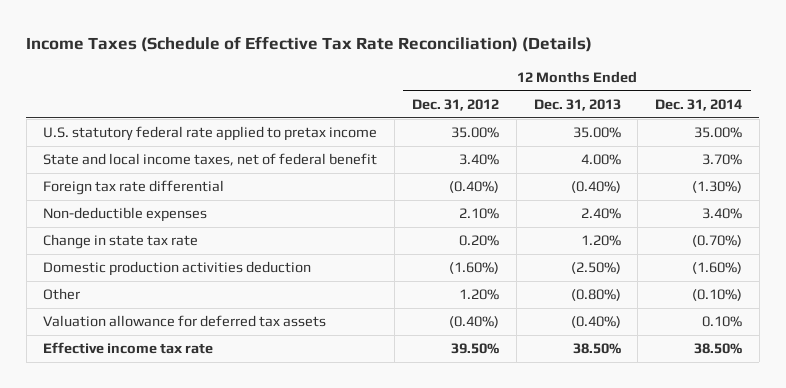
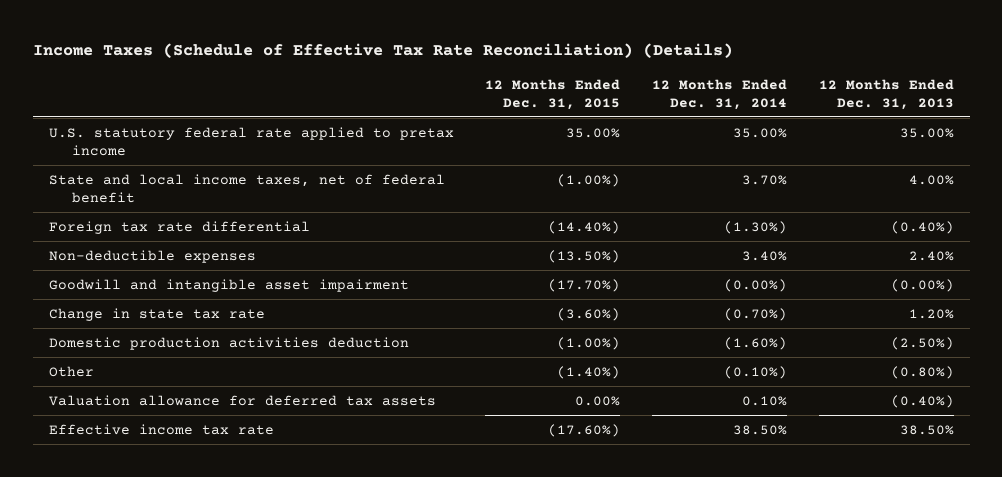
- | 12 Months Ended Dec. 31, 2012 | 12 Months Ended Dec. 31, 2013 | 12 Months Ended Dec. 31, 2014
+ | 12 Months Ended Dec. 31, 2015 | 12 Months Ended Dec. 31, 2014 | 12 Months Ended Dec. 31, 2013
+ Goodwill and intangible asset impairment | (17.70%) | (0.00%) | (0.00%)

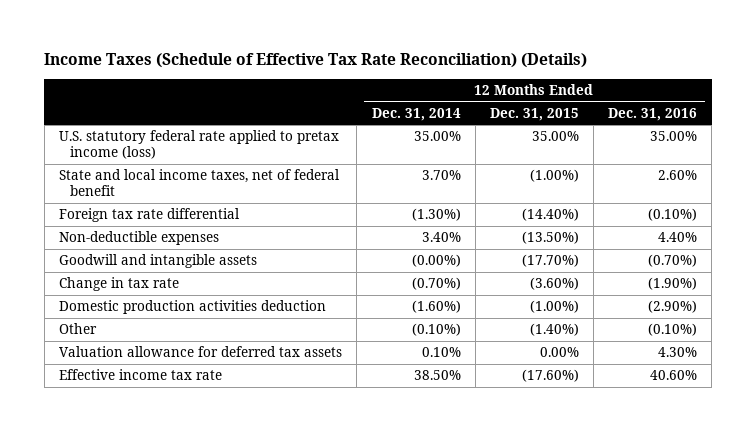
- | 12 Months Ended Dec. 31, 2015 | 12 Months Ended Dec. 31, 2014 | 12 Months Ended Dec. 31, 2013
+ | 12 Months Ended Dec. 31, 2014 | 12 Months Ended Dec. 31, 2015 | 12 Months Ended Dec. 31, 2016
- U.S. statutory federal rate applied to pretax income | 35.00% | 35.00% | 35.00%
+ U.S. statutory federal rate applied to pretax income (loss) | 35.00% | 35.00% | 35.00%
- Goodwill and intangible asset impairment | (17.70%) | (0.00%) | (0.00%)
- Change in state tax rate | (3.60%) | (0.70%) | 1.20%
+ Goodwill and intangible assets | (0.00%) | (17.70%) | (0.70%)
+ Change in tax rate | (0.70%) | (3.60%) | (1.90%)

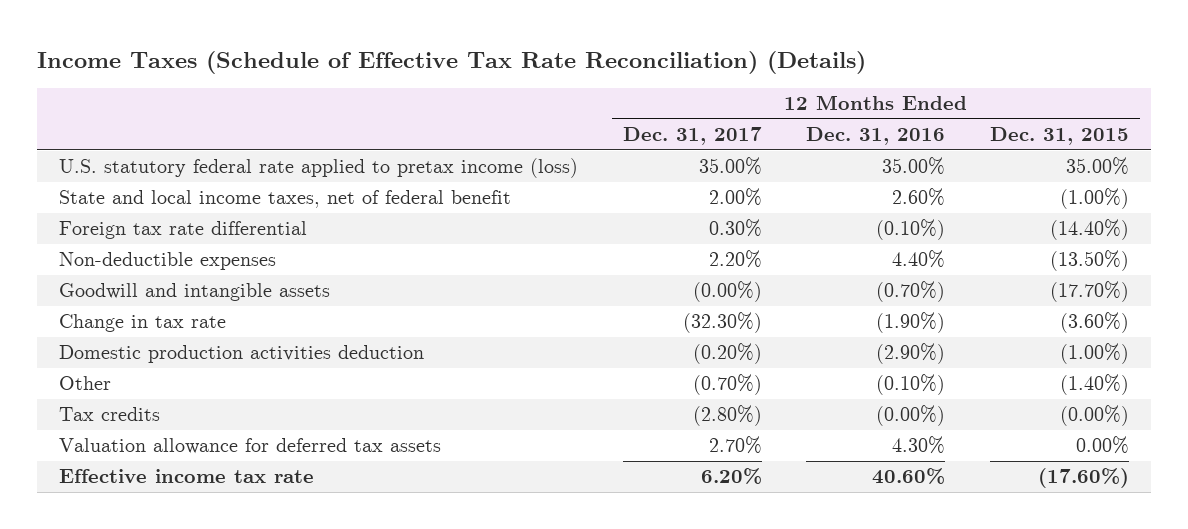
- | 12 Months Ended Dec. 31, 2014 | 12 Months Ended Dec. 31, 2015 | 12 Months Ended Dec. 31, 2016
+ | 12 Months Ended Dec. 31, 2017 | 12 Months Ended Dec. 31, 2016 | 12 Months Ended Dec. 31, 2015
+ Tax credits | (2.80%) | (0.00%) | (0.00%)

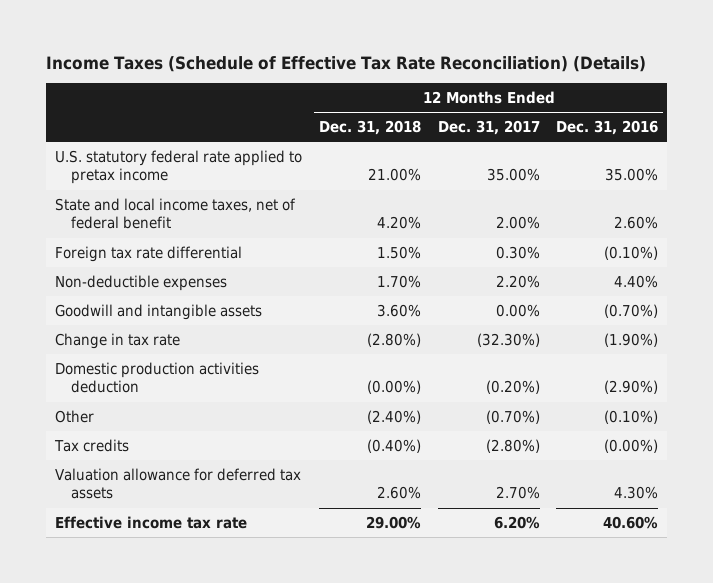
- | 12 Months Ended Dec. 31, 2017 | 12 Months Ended Dec. 31, 2016 | 12 Months Ended Dec. 31, 2015
+ | 12 Months Ended Dec. 31, 2018 | 12 Months Ended Dec. 31, 2017 | 12 Months Ended Dec. 31, 2016
- U.S. statutory federal rate applied to pretax income (loss) | 35.00% | 35.00% | 35.00%
+ U.S. statutory federal rate applied to pretax income | 21.00% | 35.00% | 35.00%
- Goodwill and intangible assets | (0.00%) | (0.70%) | (17.70%)
+ Goodwill and intangible assets | 3.60% | 0.00% | (0.70%)

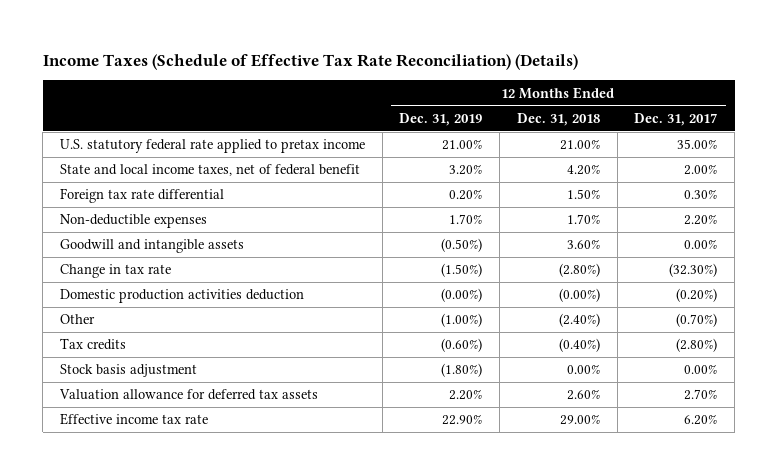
- | 12 Months Ended Dec. 31, 2018 | 12 Months Ended Dec. 31, 2017 | 12 Months Ended Dec. 31, 2016
+ | 12 Months Ended Dec. 31, 2019 | 12 Months Ended Dec. 31, 2018 | 12 Months Ended Dec. 31, 2017
+ Stock basis adjustment | (1.80%) | 0.00% | 0.00%

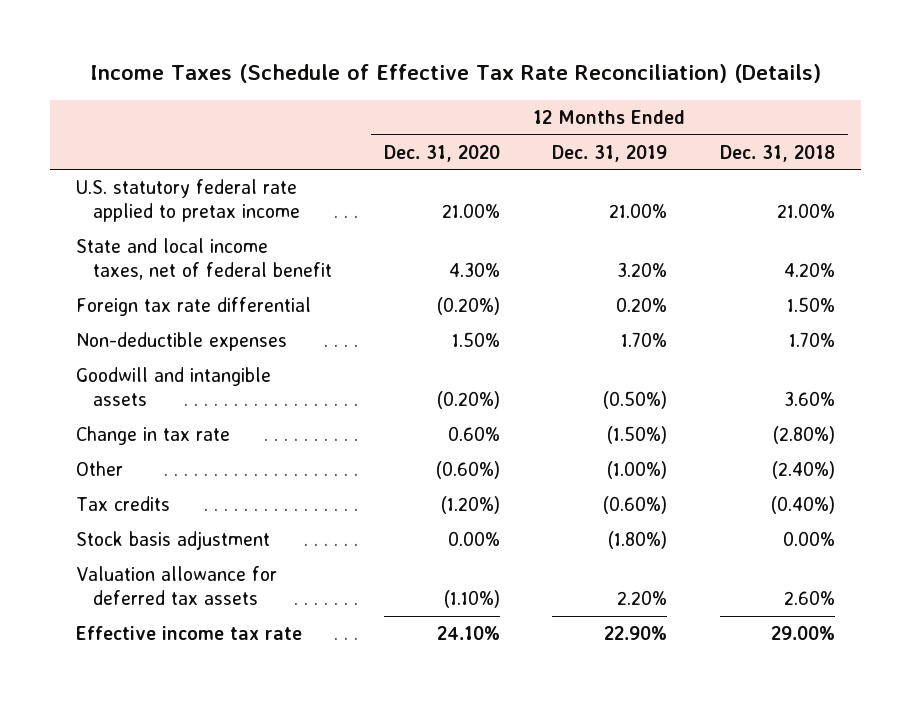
- | 12 Months Ended Dec. 31, 2019 | 12 Months Ended Dec. 31, 2018 | 12 Months Ended Dec. 31, 2017
+ | 12 Months Ended Dec. 31, 2020 | 12 Months Ended Dec. 31, 2019 | 12 Months Ended Dec. 31, 2018
- Domestic production activities deduction | (0.00%) | (0.00%) | (0.20%)

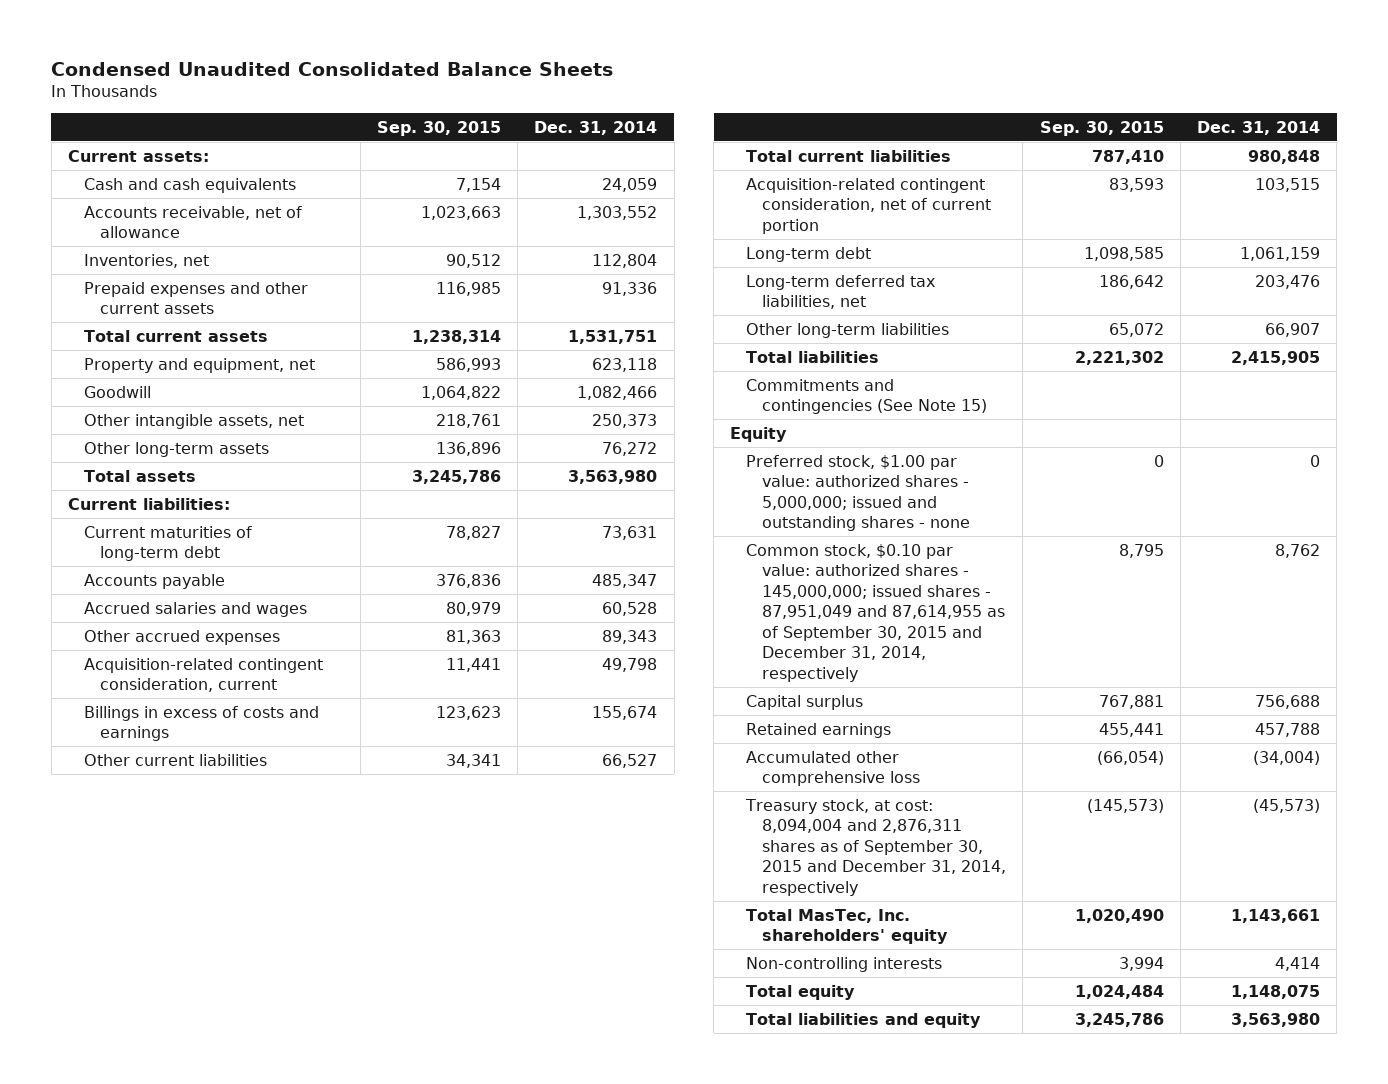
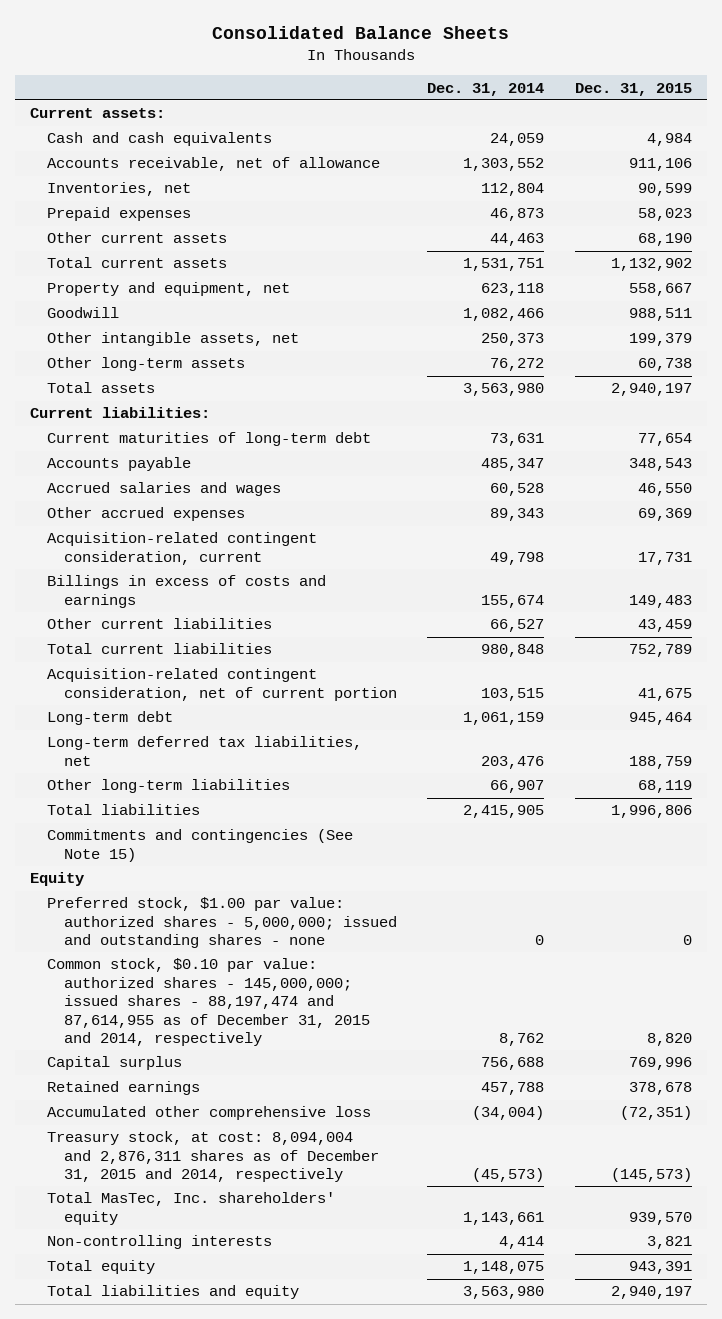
- Condensed Unaudited Consolidated Balance Sheets
+ Consolidated Balance Sheets
- | Sep. 30, 2015 | Dec. 31, 2014
+ | Dec. 31, 2014 | Dec. 31, 2015
- Prepaid expenses and other current assets | 116,985 | 91,336
+ Prepaid expenses | 46,873 | 58,023
+ Other current assets | 44,463 | 68,190
- Common stock, $0.10 par value: authorized shares - 145,000,000; issued shares - 87,951,049 and 87,614,955 as of September 30, 2015 and December 31, 2014, respectively | 8,795 | 8,762
+ Common stock, $0.10 par value: authorized shares - 145,000,000; issued shares - 88,197,474 and 87,614,955 as of December 31, 2015 and 2014, respectively | 8,762 | 8,820
- Treasury stock, at cost: 8,094,004 and 2,876,311 shares as of September 30, 2015 and December 31, 2014, respectively | (145,573) | (45,573)
+ Treasury stock, at cost: 8,094,004 and 2,876,311 shares as of December 31, 2015 and 2014, respectively | (45,573) | (145,573)

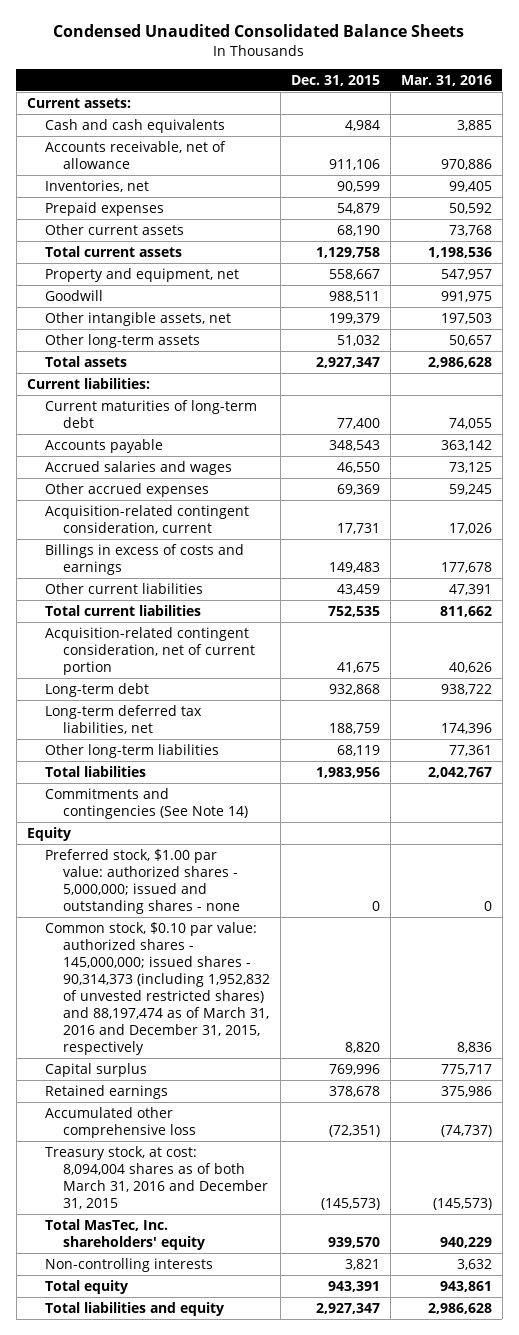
- Consolidated Balance Sheets
+ Condensed Unaudited Consolidated Balance Sheets
- | Dec. 31, 2014 | Dec. 31, 2015
+ | Dec. 31, 2015 | Mar. 31, 2016
- Prepaid expenses | 46,873 | 58,023
+ Prepaid expenses | 54,879 | 50,592
- Total current assets | 1,531,751 | 1,132,902
+ Total current assets | 1,129,758 | 1,198,536
- Other long-term assets | 76,272 | 60,738
- Total assets | 3,563,980 | 2,940,197
+ Other long-term assets | 51,032 | 50,657
+ Total assets | 2,927,347 | 2,986,628
- Current maturities of long-term debt | 73,631 | 77,654
+ Current maturities of long-term debt | 77,400 | 74,055
- Total current liabilities | 980,848 | 752,789
+ Total current liabilities | 752,535 | 811,662
- Long-term debt | 1,061,159 | 945,464
+ Long-term debt | 932,868 | 938,722
- Total liabilities | 2,415,905 | 1,996,806
- Commitments and contingencies (See Note 15)
+ Total liabilities | 1,983,956 | 2,042,767
+ Commitments and contingencies (See Note 14)
- Common stock, $0.10 par value: authorized shares - 145,000,000; issued shares - 88,197,474 and 87,614,955 as of December 31, 2015 and 2014, respectively | 8,762 | 8,820
+ Common stock, $0.10 par value: authorized shares - 145,000,000; issued shares - 90,314,373 (including 1,952,832 of unvested restricted shares) and 88,197,474 as of March 31, 2016 and December 31, 2015, respectively | 8,820 | 8,836
- Treasury stock, at cost: 8,094,004 and 2,876,311 shares as of December 31, 2015 and 2014, respectively | (45,573) | (145,573)
+ Treasury stock, at cost: 8,094,004 shares as of both March 31, 2016 and December 31, 2015 | (145,573) | (145,573)
- Total liabilities and equity | 3,563,980 | 2,940,197
+ Total liabilities and equity | 2,927,347 | 2,986,628

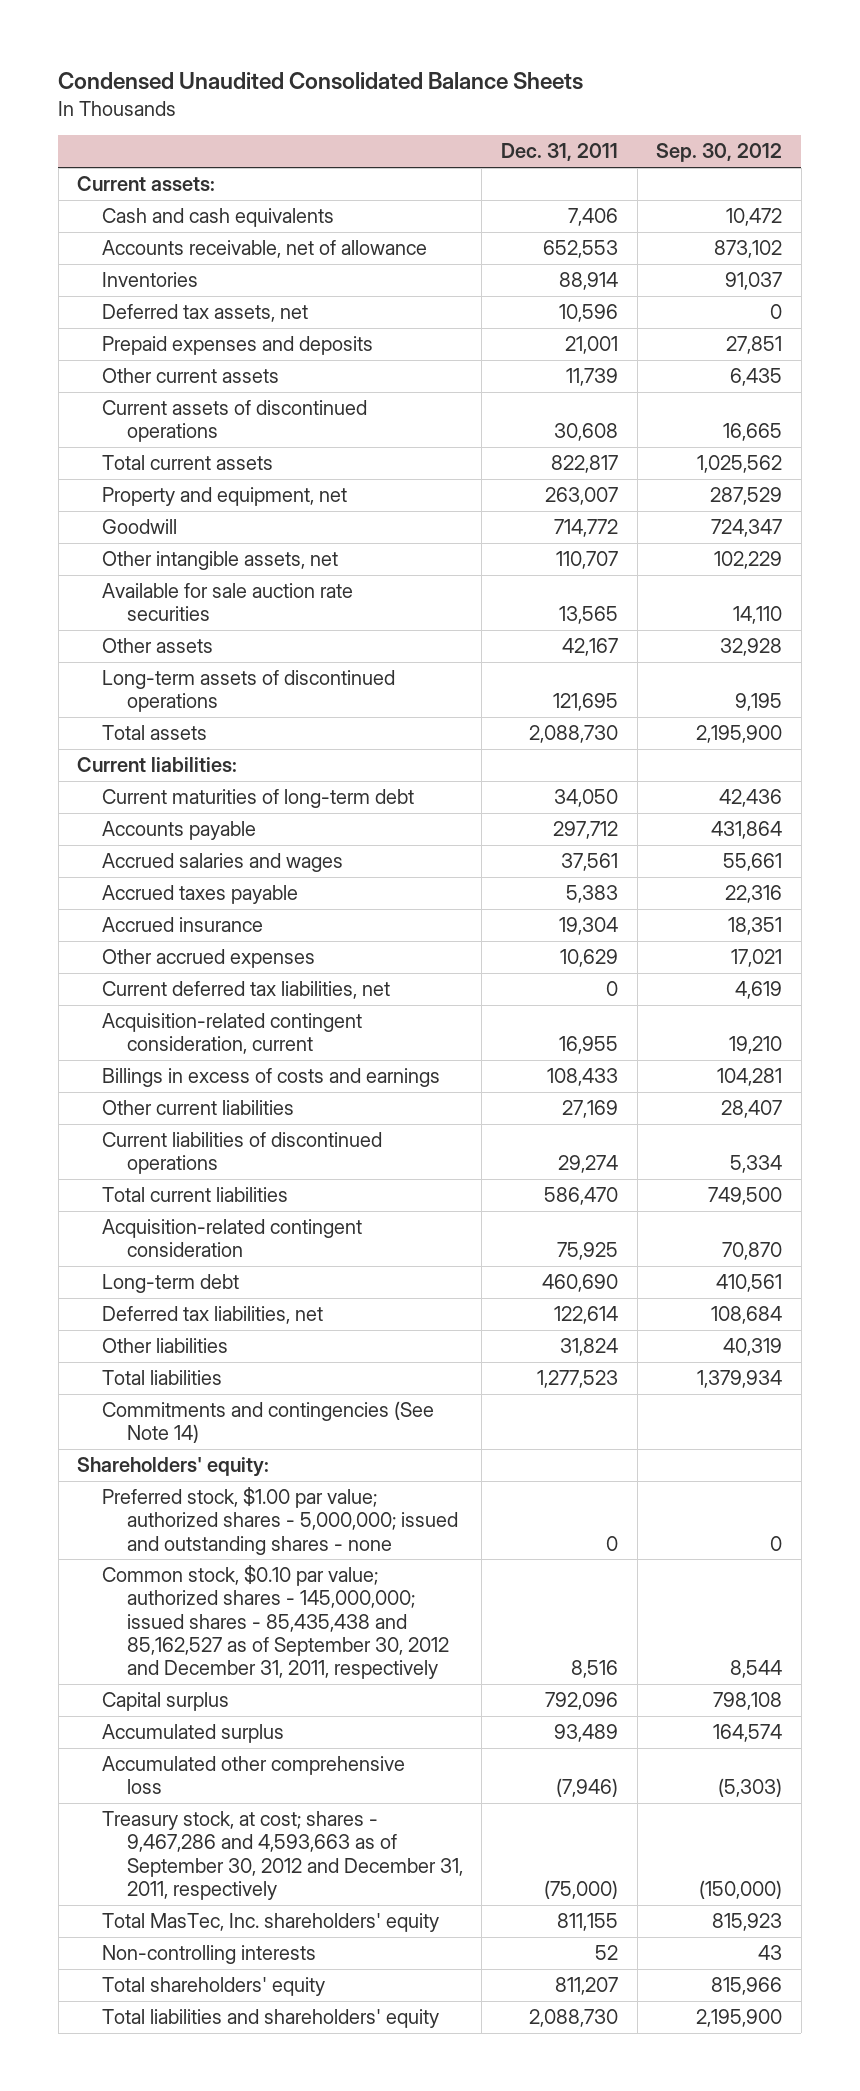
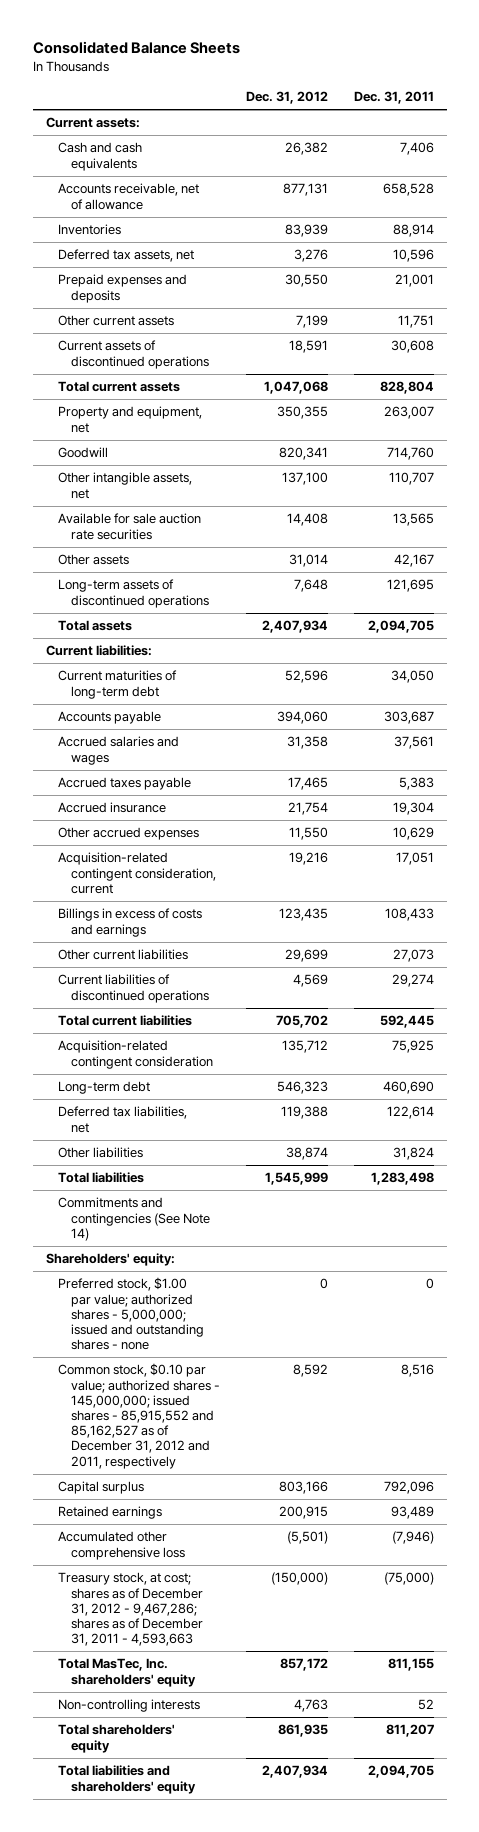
- Condensed Unaudited Consolidated Balance Sheets
+ Consolidated Balance Sheets
- | Dec. 31, 2011 | Sep. 30, 2012
+ | Dec. 31, 2012 | Dec. 31, 2011
- Accounts receivable, net of allowance | 652,553 | 873,102
+ Accounts receivable, net of allowance | 877,131 | 658,528
- Other current assets | 11,739 | 6,435
+ Other current assets | 7,199 | 11,751
- Total current assets | 822,817 | 1,025,562
+ Total current assets | 1,047,068 | 828,804
- Goodwill | 714,772 | 724,347
+ Goodwill | 820,341 | 714,760
- Total assets | 2,088,730 | 2,195,900
+ Total assets | 2,407,934 | 2,094,705
- Accounts payable | 297,712 | 431,864
+ Accounts payable | 394,060 | 303,687
- Current deferred tax liabilities, net | 0 | 4,619
- Acquisition-related contingent consideration, current | 16,955 | 19,210
+ Acquisition-related contingent consideration, current | 19,216 | 17,051
- Other current liabilities | 27,169 | 28,407
+ Other current liabilities | 29,699 | 27,073
- Total current liabilities | 586,470 | 749,500
+ Total current liabilities | 705,702 | 592,445
- Total liabilities | 1,277,523 | 1,379,934
+ Total liabilities | 1,545,999 | 1,283,498
- Common stock, $0.10 par value; authorized shares - 145,000,000; issued shares - 85,435,438 and 85,162,527 as of September 30, 2012 and December 31, 2011, respectively | 8,516 | 8,544
+ Common stock, $0.10 par value; authorized shares - 145,000,000; issued shares - 85,915,552 and 85,162,527 as of December 31, 2012 and 2011, respectively | 8,592 | 8,516
- Accumulated surplus | 93,489 | 164,574
+ Retained earnings | 200,915 | 93,489
- Treasury stock, at cost; shares - 9,467,286 and 4,593,663 as of September 30, 2012 and December 31, 2011, respectively | (75,000) | (150,000)
+ Treasury stock, at cost; shares as of December 31, 2012 - 9,467,286; shares as of December 31, 2011 - 4,593,663 | (150,000) | (75,000)
- Total liabilities and shareholders' equity | 2,088,730 | 2,195,900
+ Total liabilities and shareholders' equity | 2,407,934 | 2,094,705

